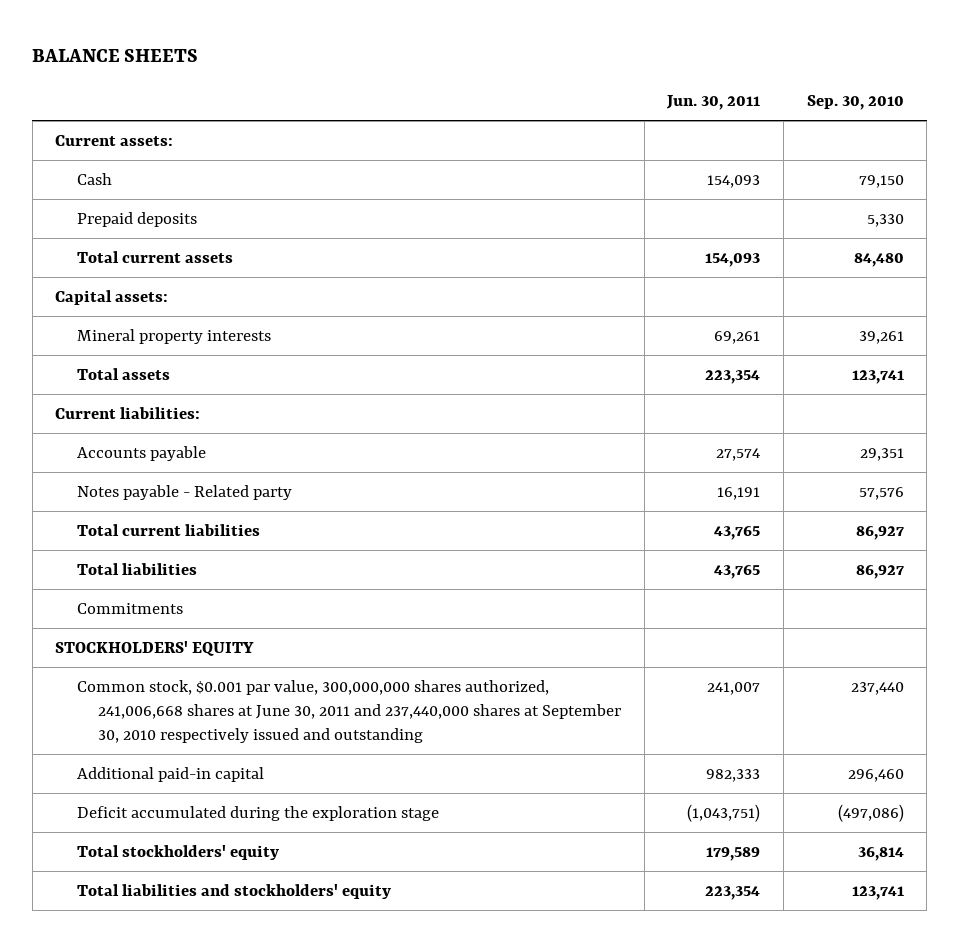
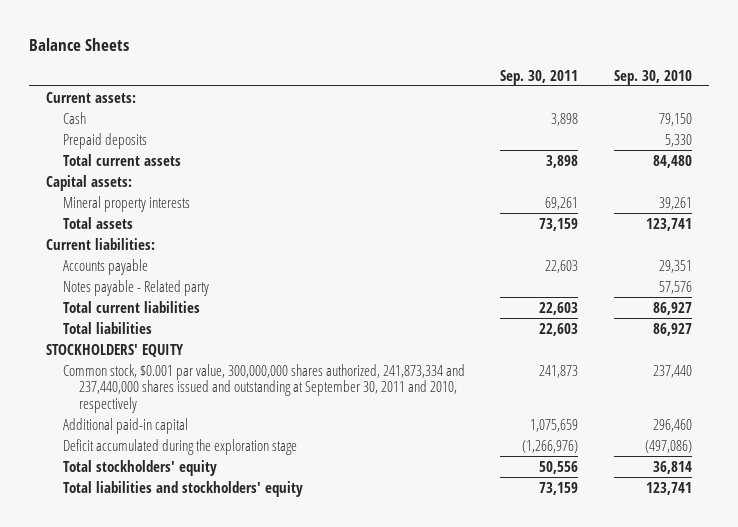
- BALANCE SHEETS
+ Balance Sheets
- | Jun. 30, 2011 | Sep. 30, 2010
+ | Sep. 30, 2011 | Sep. 30, 2010
- Commitments
- Common stock, $0.001 par value, 300,000,000 shares authorized, 241,006,668 shares at June 30, 2011 and 237,440,000 shares at September 30, 2010 respectively issued and outstanding | 241,007 | 237,440
+ Common stock, $0.001 par value, 300,000,000 shares authorized, 241,873,334 and 237,440,000 shares issued and outstanding at September 30, 2011 and 2010, respectively | 241,873 | 237,440

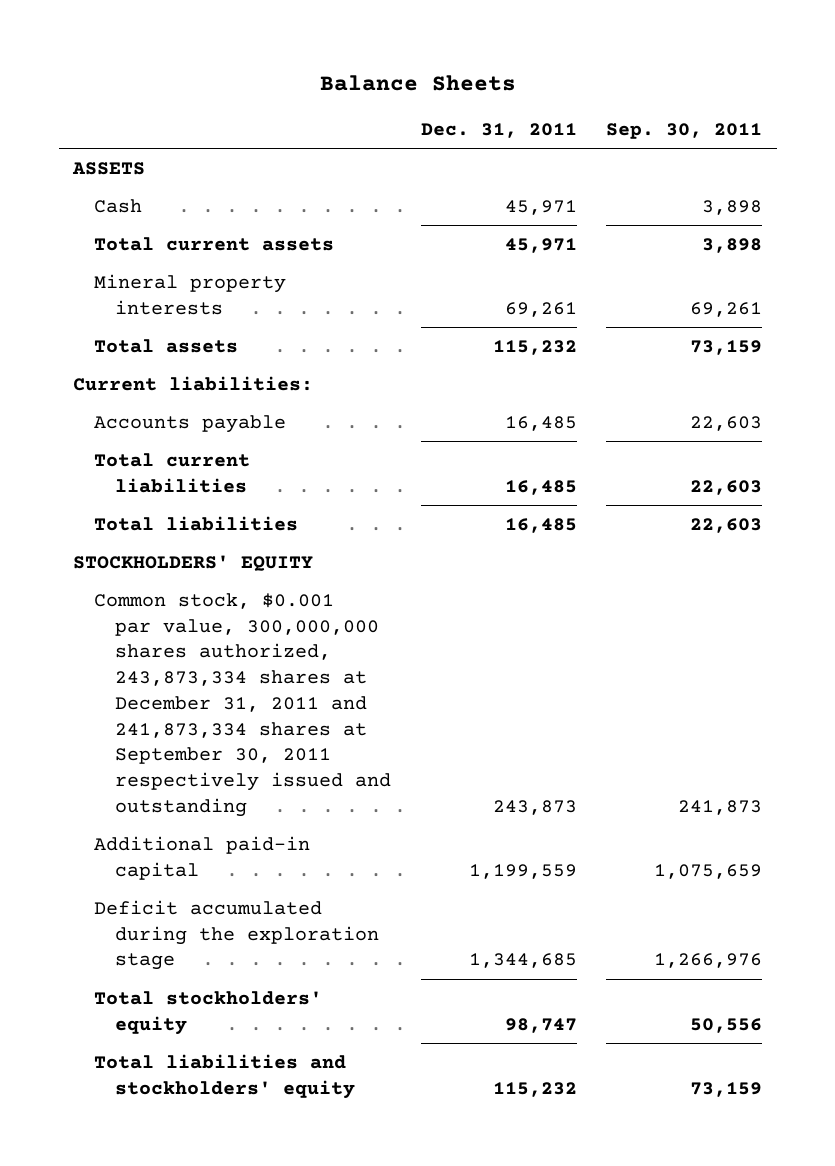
- | Sep. 30, 2011 | Sep. 30, 2010
+ | Dec. 31, 2011 | Sep. 30, 2011
- Current assets:
+ ASSETS
- Prepaid deposits | | 5,330
- Capital assets:
- Notes payable - Related party | | 57,576
- Common stock, $0.001 par value, 300,000,000 shares authorized, 241,873,334 and 237,440,000 shares issued and outstanding at September 30, 2011 and 2010, respectively | 241,873 | 237,440
+ Common stock, $0.001 par value, 300,000,000 shares authorized, 243,873,334 shares at December 31, 2011 and 241,873,334 shares at September 30, 2011 respectively issued and outstanding | 243,873 | 241,873
- Deficit accumulated during the exploration stage | (1,266,976) | (497,086)
+ Deficit accumulated during the exploration stage | 1,344,685 | 1,266,976

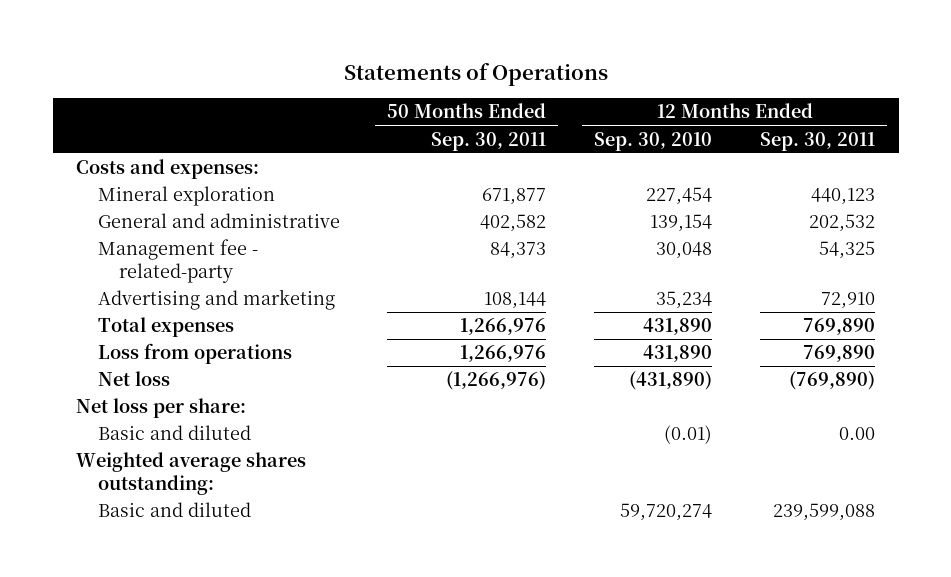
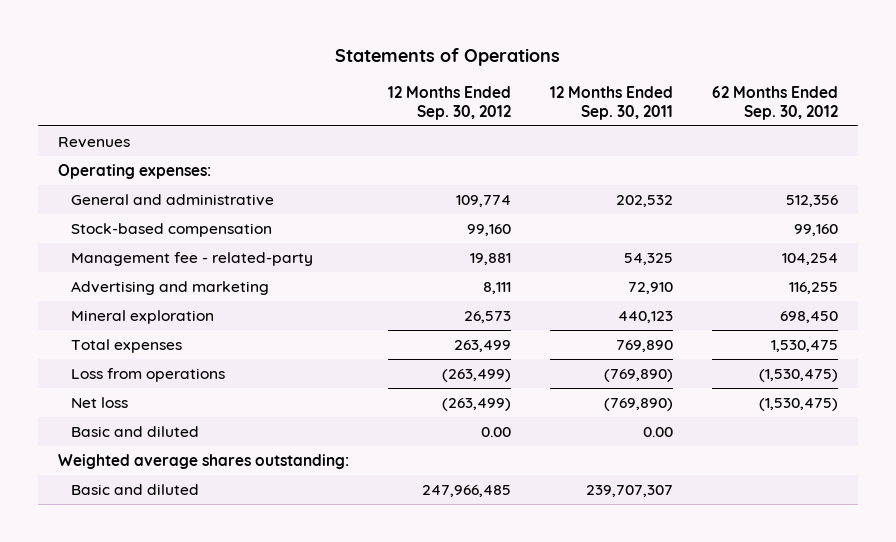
- | 50 Months Ended Sep. 30, 2011 | 12 Months Ended Sep. 30, 2010 | 12 Months Ended Sep. 30, 2011
+ | 12 Months Ended Sep. 30, 2012 | 12 Months Ended Sep. 30, 2011 | 62 Months Ended Sep. 30, 2012
- Costs and expenses:
+ Revenues
+ Operating expenses:
+ Stock-based compensation | 99,160 | | 99,160
moved down: Mineral exploration | 26,573 | 440,123 | 698,450
- Loss from operations | 1,266,976 | 431,890 | 769,890
+ Loss from operations | (263,499) | (769,890) | (1,530,475)
- Net loss per share:
- Basic and diluted | | 59,720,274 | 239,599,088
+ Basic and diluted | 247,966,485 | 239,707,307 |

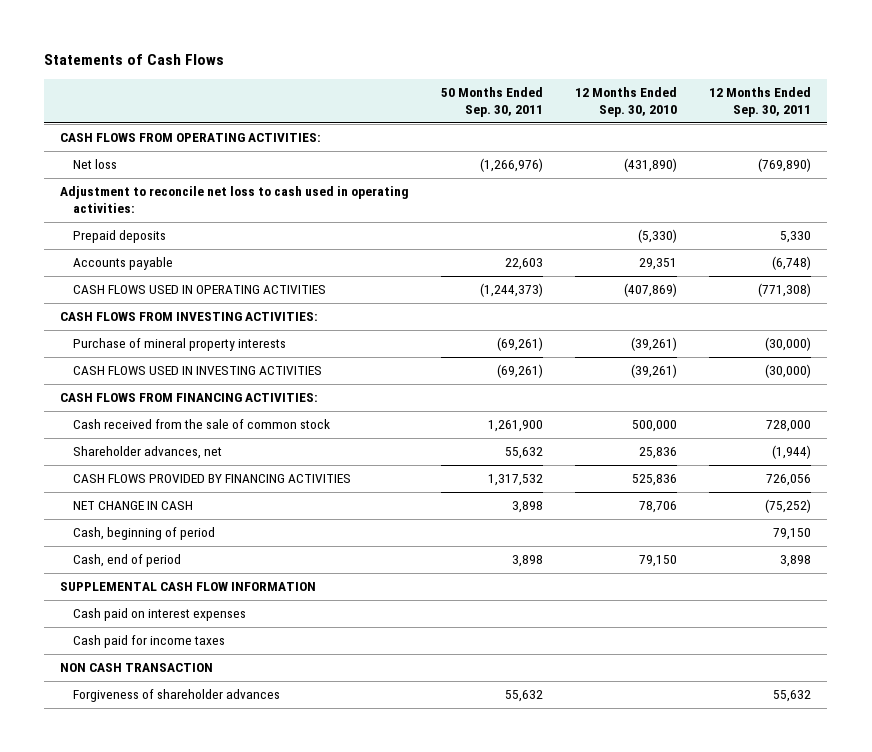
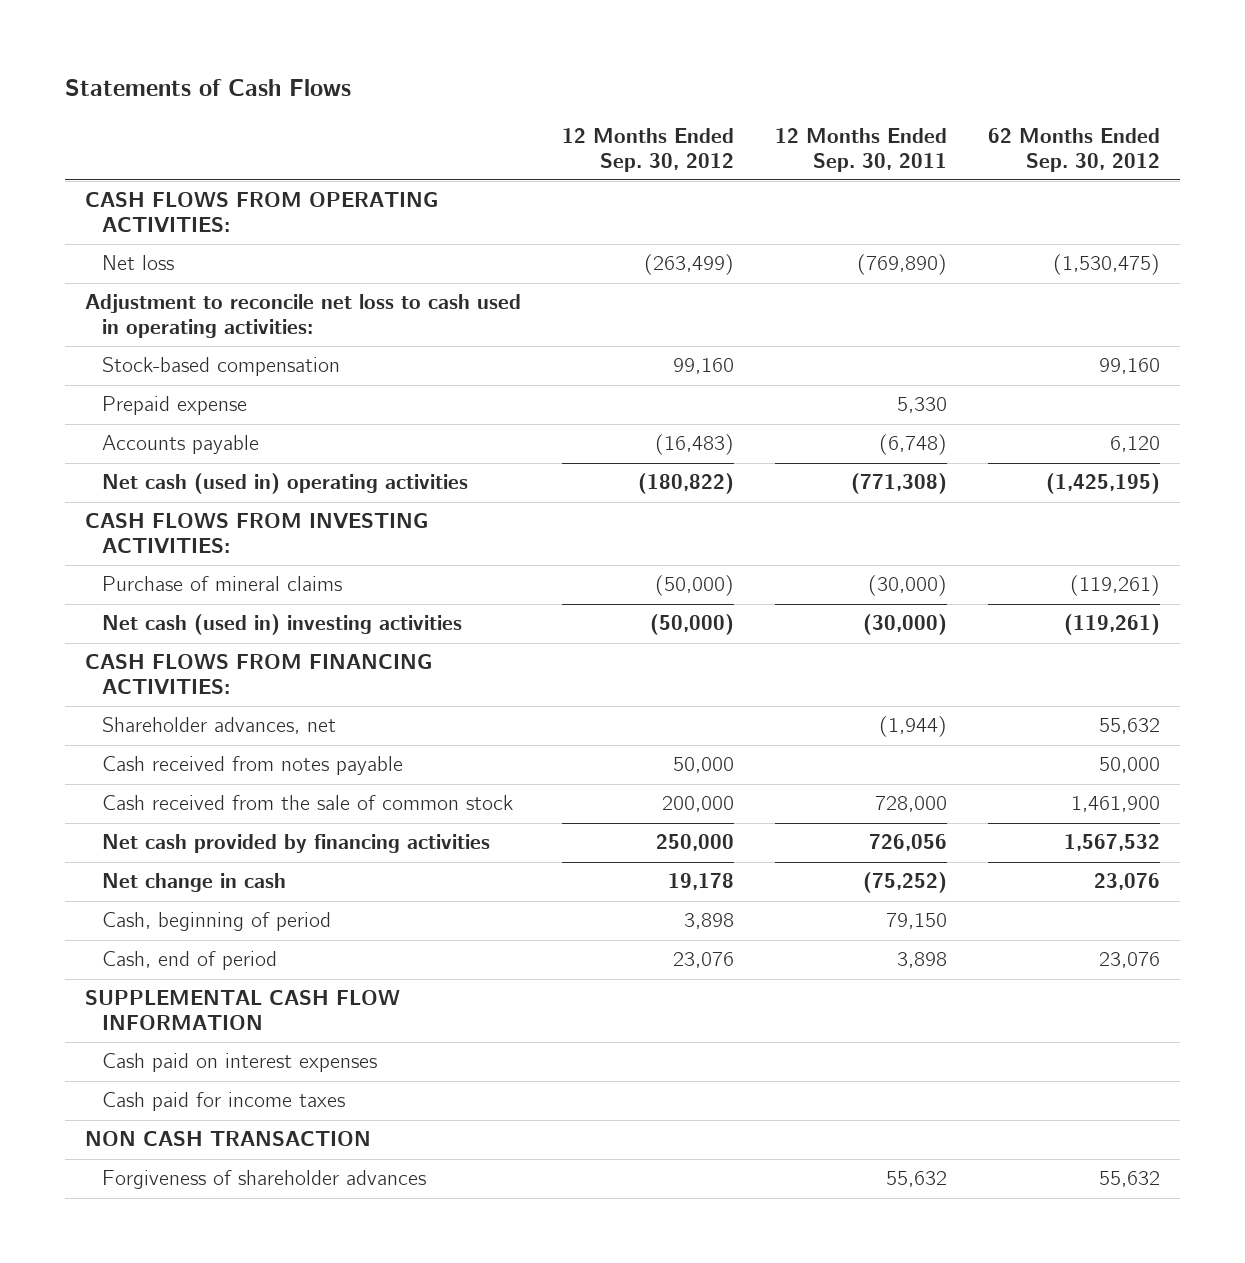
- | 50 Months Ended Sep. 30, 2011 | 12 Months Ended Sep. 30, 2010 | 12 Months Ended Sep. 30, 2011
+ | 12 Months Ended Sep. 30, 2012 | 12 Months Ended Sep. 30, 2011 | 62 Months Ended Sep. 30, 2012
- Prepaid deposits | | (5,330) | 5,330
+ Stock-based compensation | 99,160 | | 99,160
+ Prepaid expense | | 5,330 |
- CASH FLOWS USED IN OPERATING ACTIVITIES | (1,244,373) | (407,869) | (771,308)
+ Net cash (used in) operating activities | (180,822) | (771,308) | (1,425,195)
- Purchase of mineral property interests | (69,261) | (39,261) | (30,000)
- CASH FLOWS USED IN INVESTING ACTIVITIES | (69,261) | (39,261) | (30,000)
+ Purchase of mineral claims | (50,000) | (30,000) | (119,261)
+ Net cash (used in) investing activities | (50,000) | (30,000) | (119,261)
- CASH FLOWS PROVIDED BY FINANCING ACTIVITIES | 1,317,532 | 525,836 | 726,056
- NET CHANGE IN CASH | 3,898 | 78,706 | (75,252)
+ Cash received from notes payable | 50,000 | | 50,000
moved down: Cash received from the sale of common stock | 200,000 | 728,000 | 1,461,900
+ Net cash provided by financing activities | 250,000 | 726,056 | 1,567,532
+ Net change in cash | 19,178 | (75,252) | 23,076

